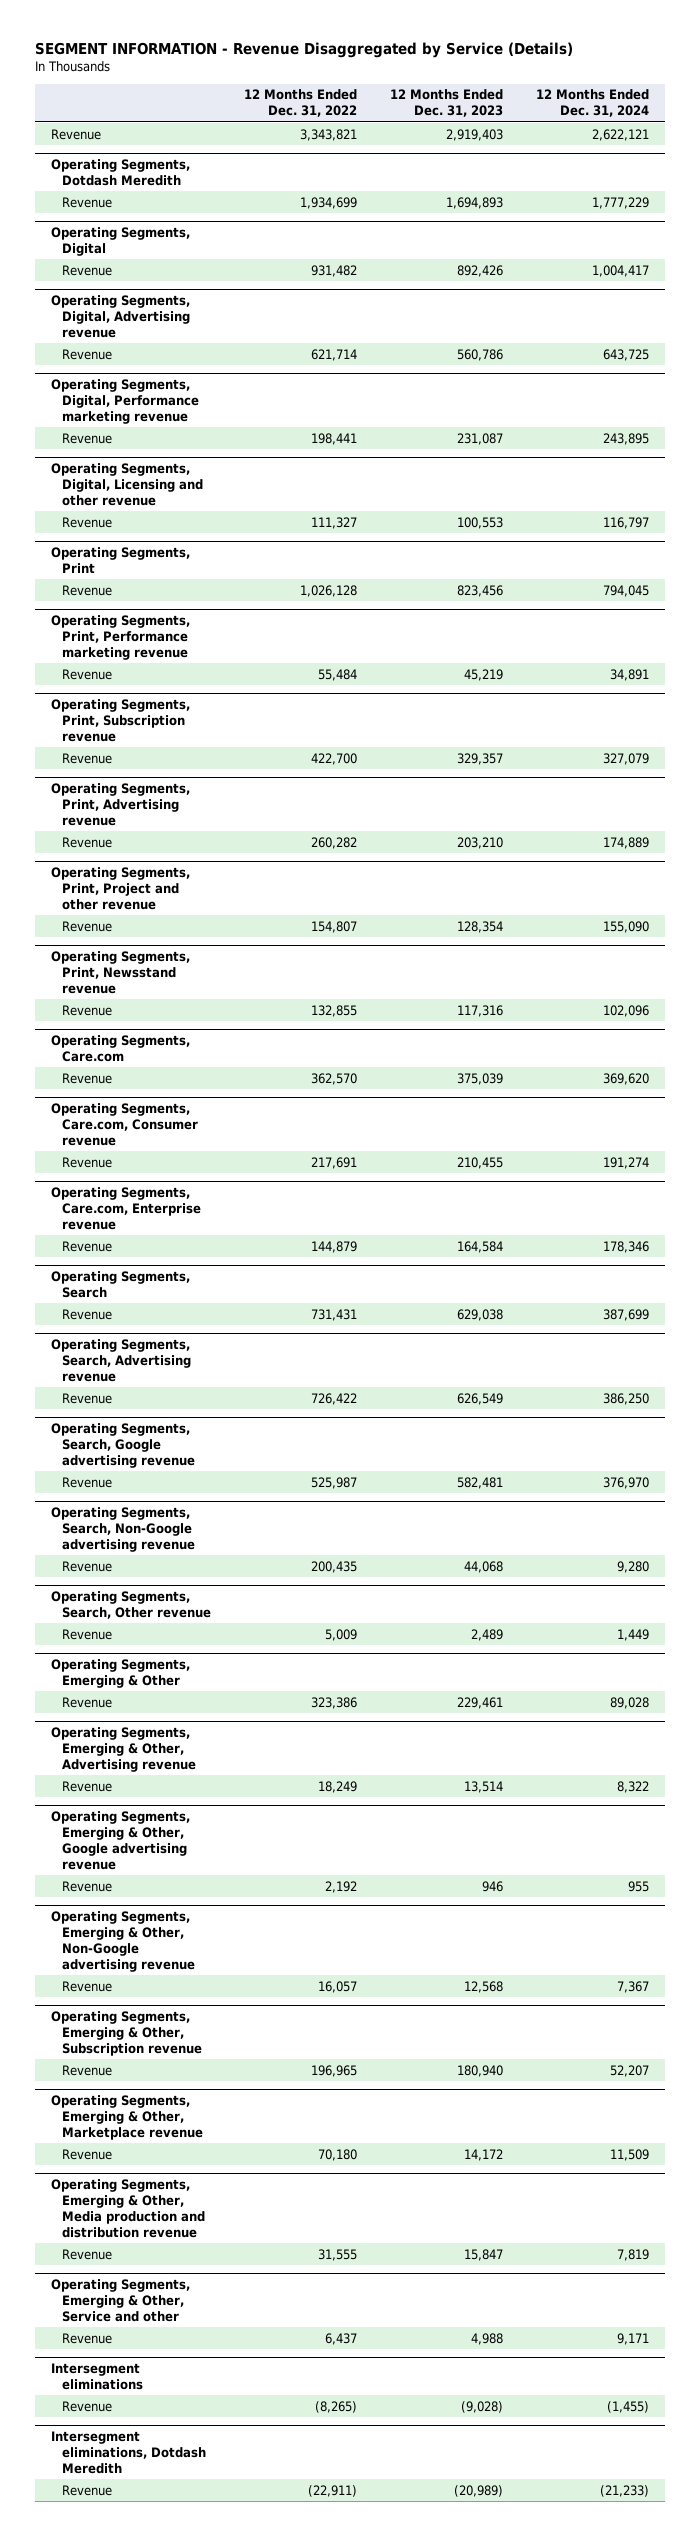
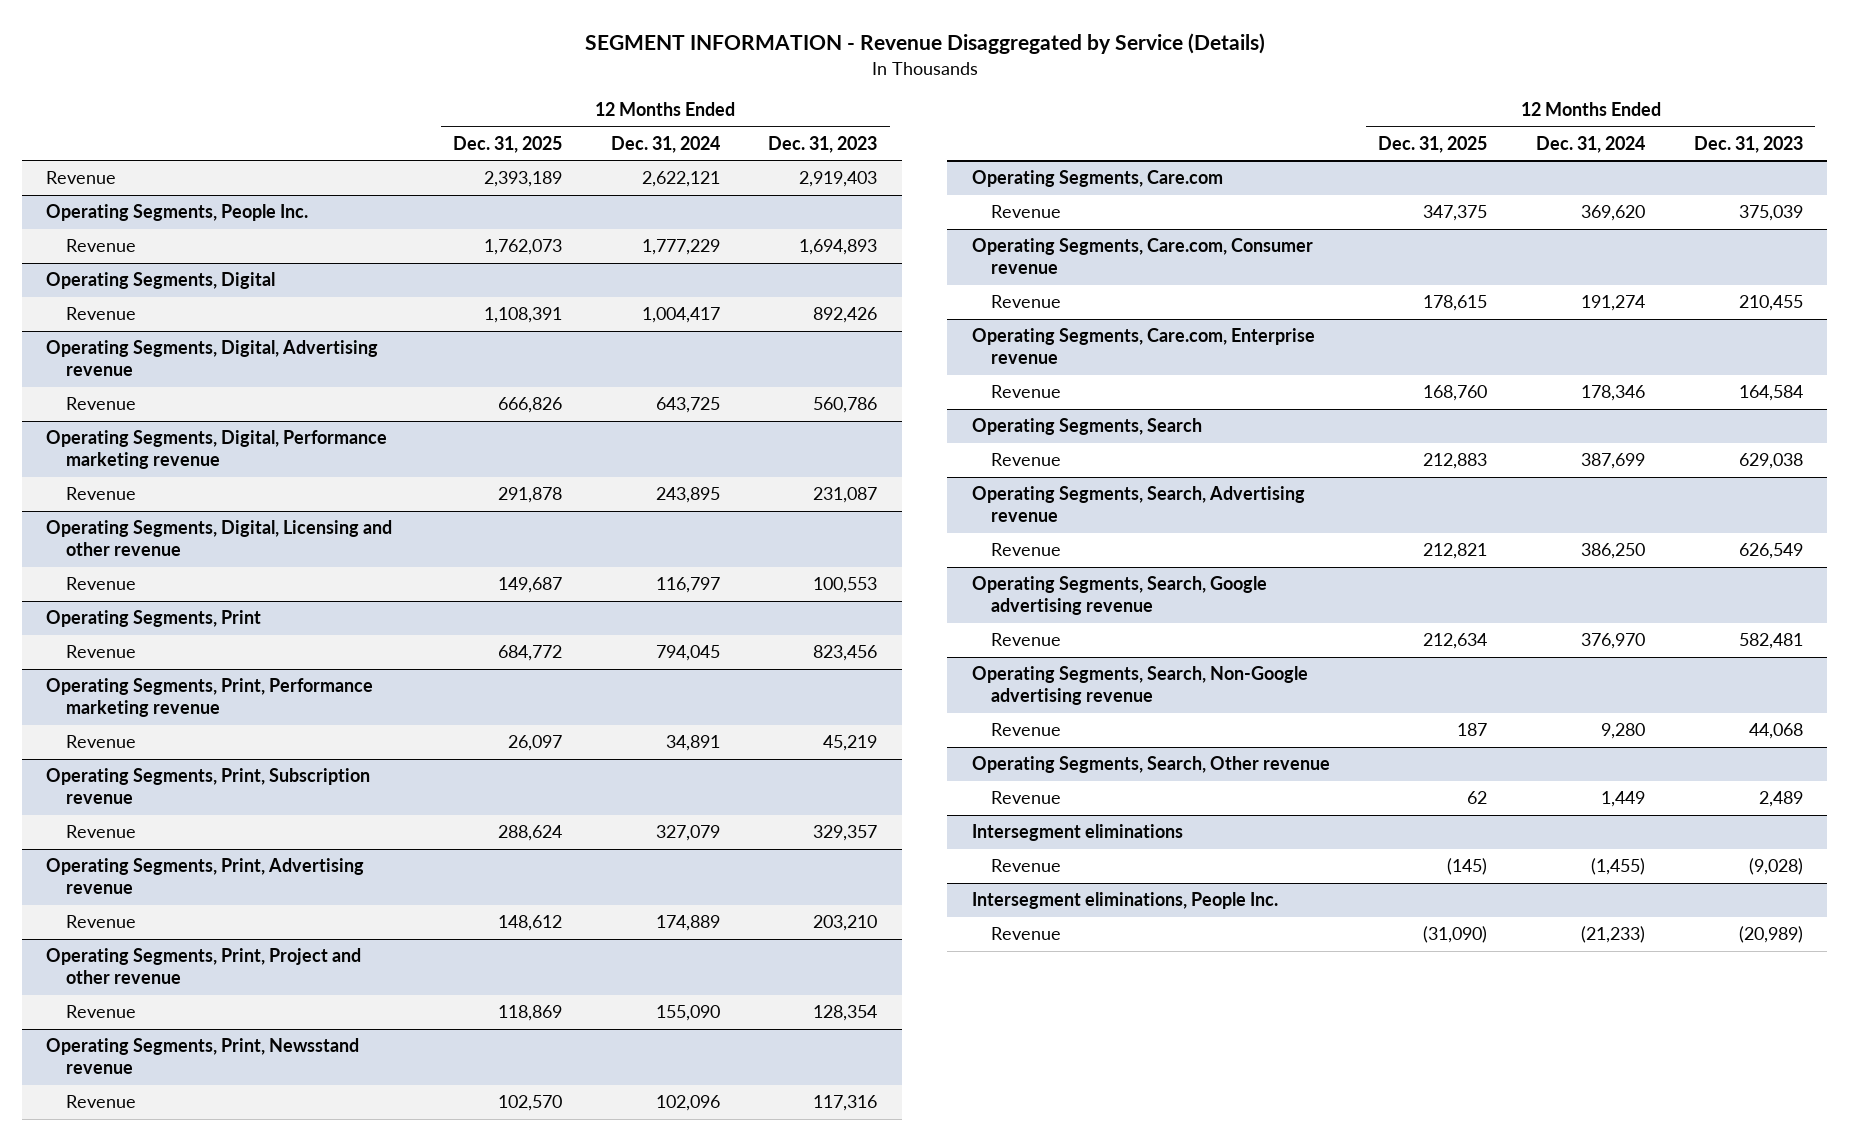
- | 12 Months Ended Dec. 31, 2022 | 12 Months Ended Dec. 31, 2023 | 12 Months Ended Dec. 31, 2024
+ | 12 Months Ended Dec. 31, 2025 | 12 Months Ended Dec. 31, 2024 | 12 Months Ended Dec. 31, 2023
- Operating Segments, Dotdash Meredith
+ Operating Segments, People Inc.
- Operating Segments, Emerging & Other
- Revenue | 323,386 | 229,461 | 89,028
- Operating Segments, Emerging & Other, Advertising revenue
- Revenue | 18,249 | 13,514 | 8,322
- Operating Segments, Emerging & Other, Google advertising revenue
- Revenue | 2,192 | 946 | 955
- Operating Segments, Emerging & Other, Non-Google advertising revenue
- Revenue | 16,057 | 12,568 | 7,367
- Operating Segments, Emerging & Other, Subscription revenue
- Revenue | 196,965 | 180,940 | 52,207
- Operating Segments, Emerging & Other, Marketplace revenue
- Revenue | 70,180 | 14,172 | 11,509
- Operating Segments, Emerging & Other, Media production and distribution revenue
- Revenue | 31,555 | 15,847 | 7,819
- Operating Segments, Emerging & Other, Service and other
- Revenue | 6,437 | 4,988 | 9,171
- Intersegment eliminations, Dotdash Meredith
+ Intersegment eliminations, People Inc.

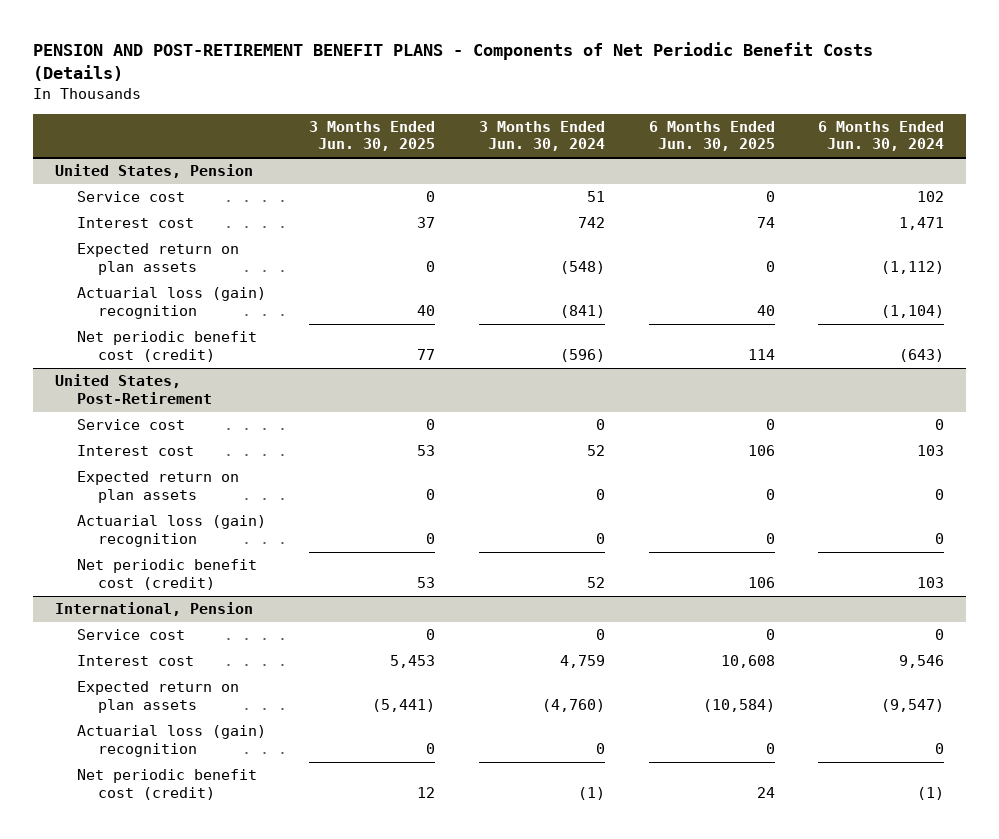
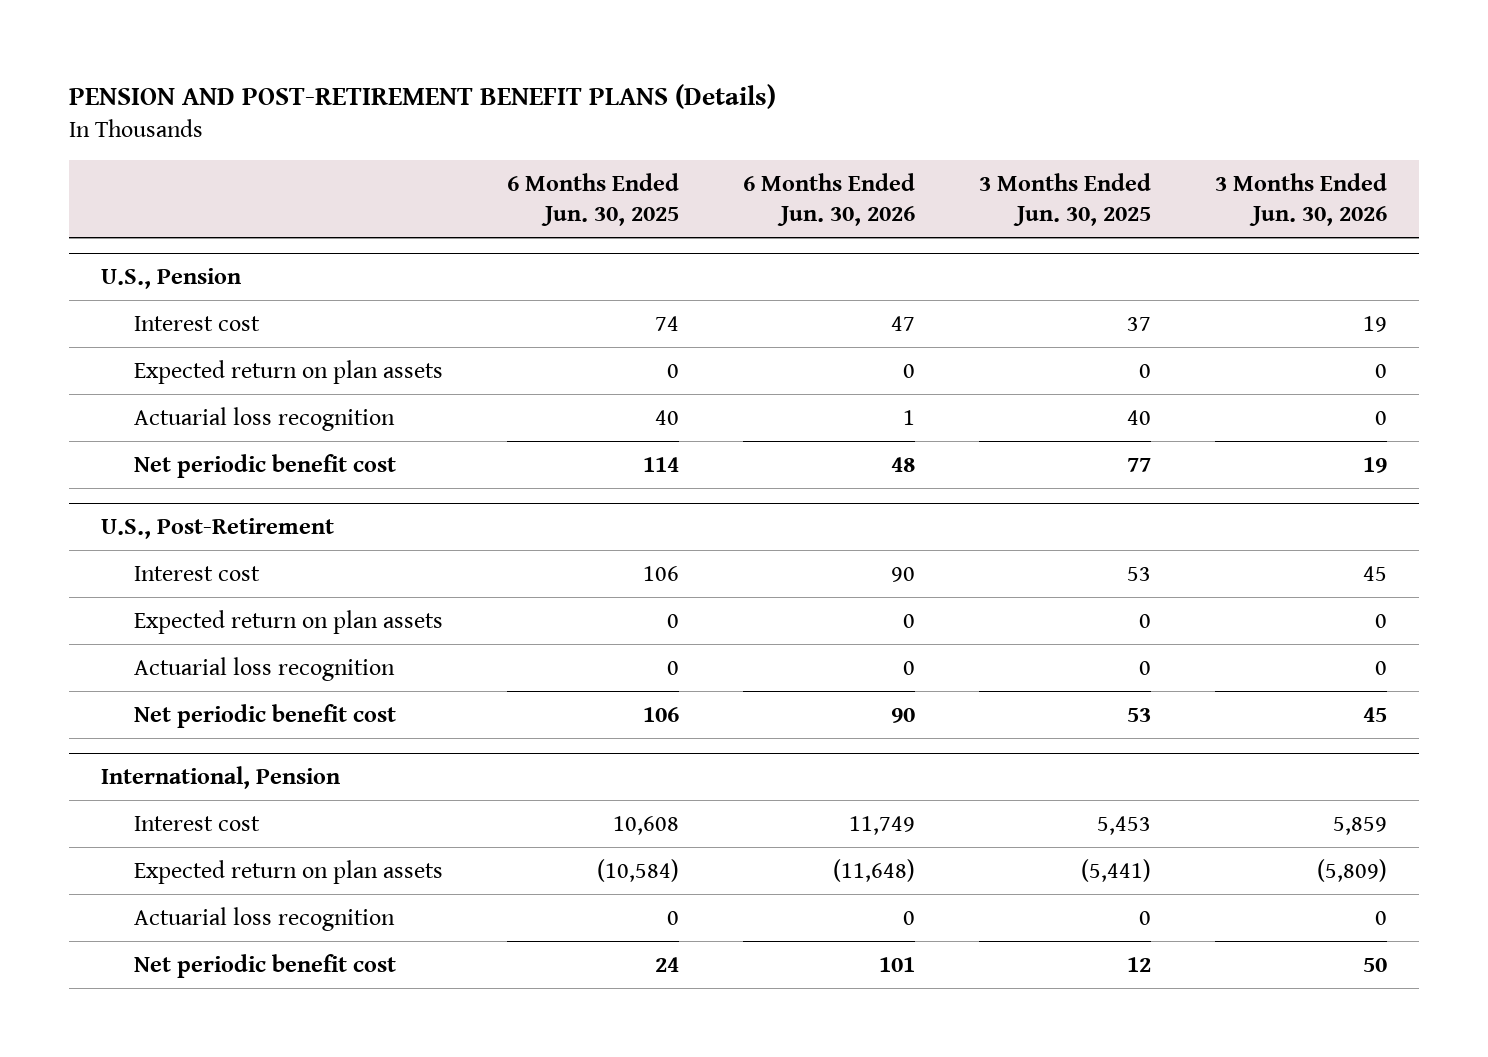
- PENSION AND POST-RETIREMENT BENEFIT PLANS - Components of Net Periodic Benefit Costs (Details)
+ PENSION AND POST-RETIREMENT BENEFIT PLANS (Details)
- | 3 Months Ended Jun. 30, 2025 | 3 Months Ended Jun. 30, 2024 | 6 Months Ended Jun. 30, 2025 | 6 Months Ended Jun. 30, 2024
+ | 6 Months Ended Jun. 30, 2025 | 6 Months Ended Jun. 30, 2026 | 3 Months Ended Jun. 30, 2025 | 3 Months Ended Jun. 30, 2026
- United States, Pension
- Service cost | 0 | 51 | 0 | 102
+ U.S., Pension
- Actuarial loss (gain) recognition | 40 | (841) | 40 | (1,104)
- Net periodic benefit cost (credit) | 77 | (596) | 114 | (643)
- United States, Post-Retirement
- Service cost | 0 | 0 | 0 | 0
+ Actuarial loss recognition | 40 | 1 | 40 | 0
+ Net periodic benefit cost | 114 | 48 | 77 | 19
+ U.S., Post-Retirement
- Actuarial loss (gain) recognition | 0 | 0 | 0 | 0
- Net periodic benefit cost (credit) | 53 | 52 | 106 | 103
+ Actuarial loss recognition | 0 | 0 | 0 | 0
+ Net periodic benefit cost | 106 | 90 | 53 | 45
@ International, Pension
- Service cost | 0 | 0 | 0 | 0
- Actuarial loss (gain) recognition | 0 | 0 | 0 | 0
- Net periodic benefit cost (credit) | 12 | (1) | 24 | (1)
+ Actuarial loss recognition | 0 | 0 | 0 | 0
+ Net periodic benefit cost | 24 | 101 | 12 | 50

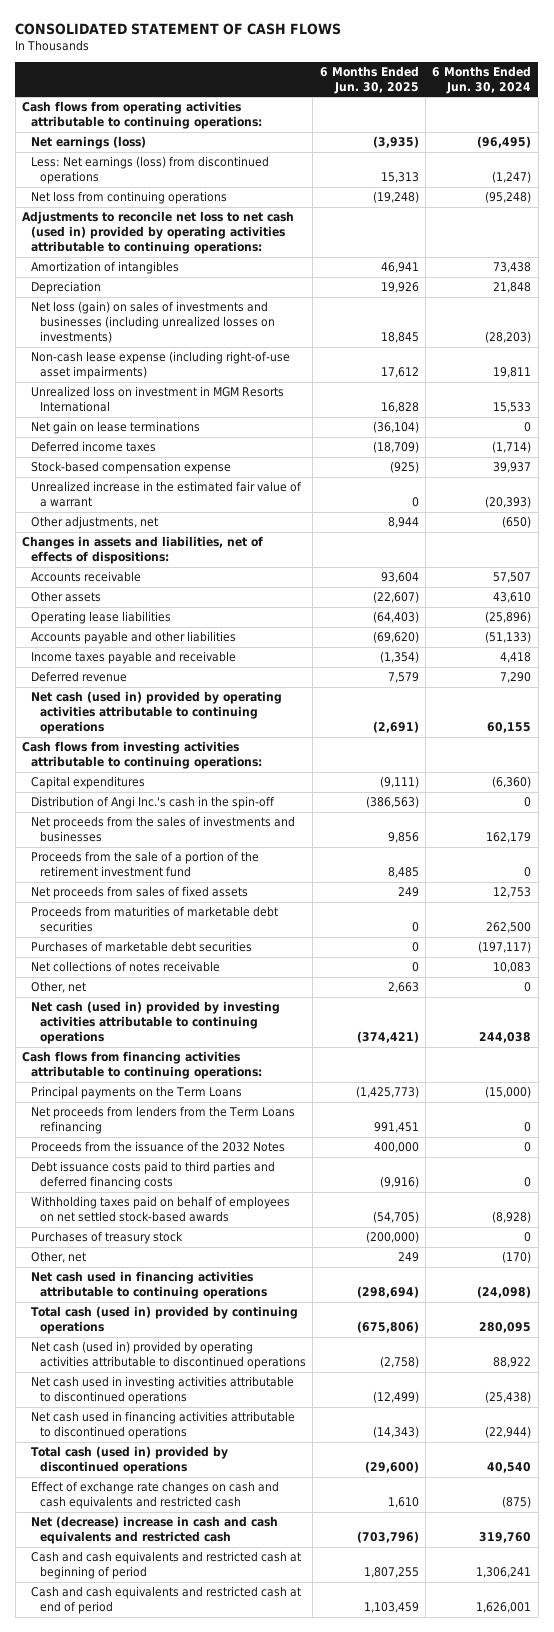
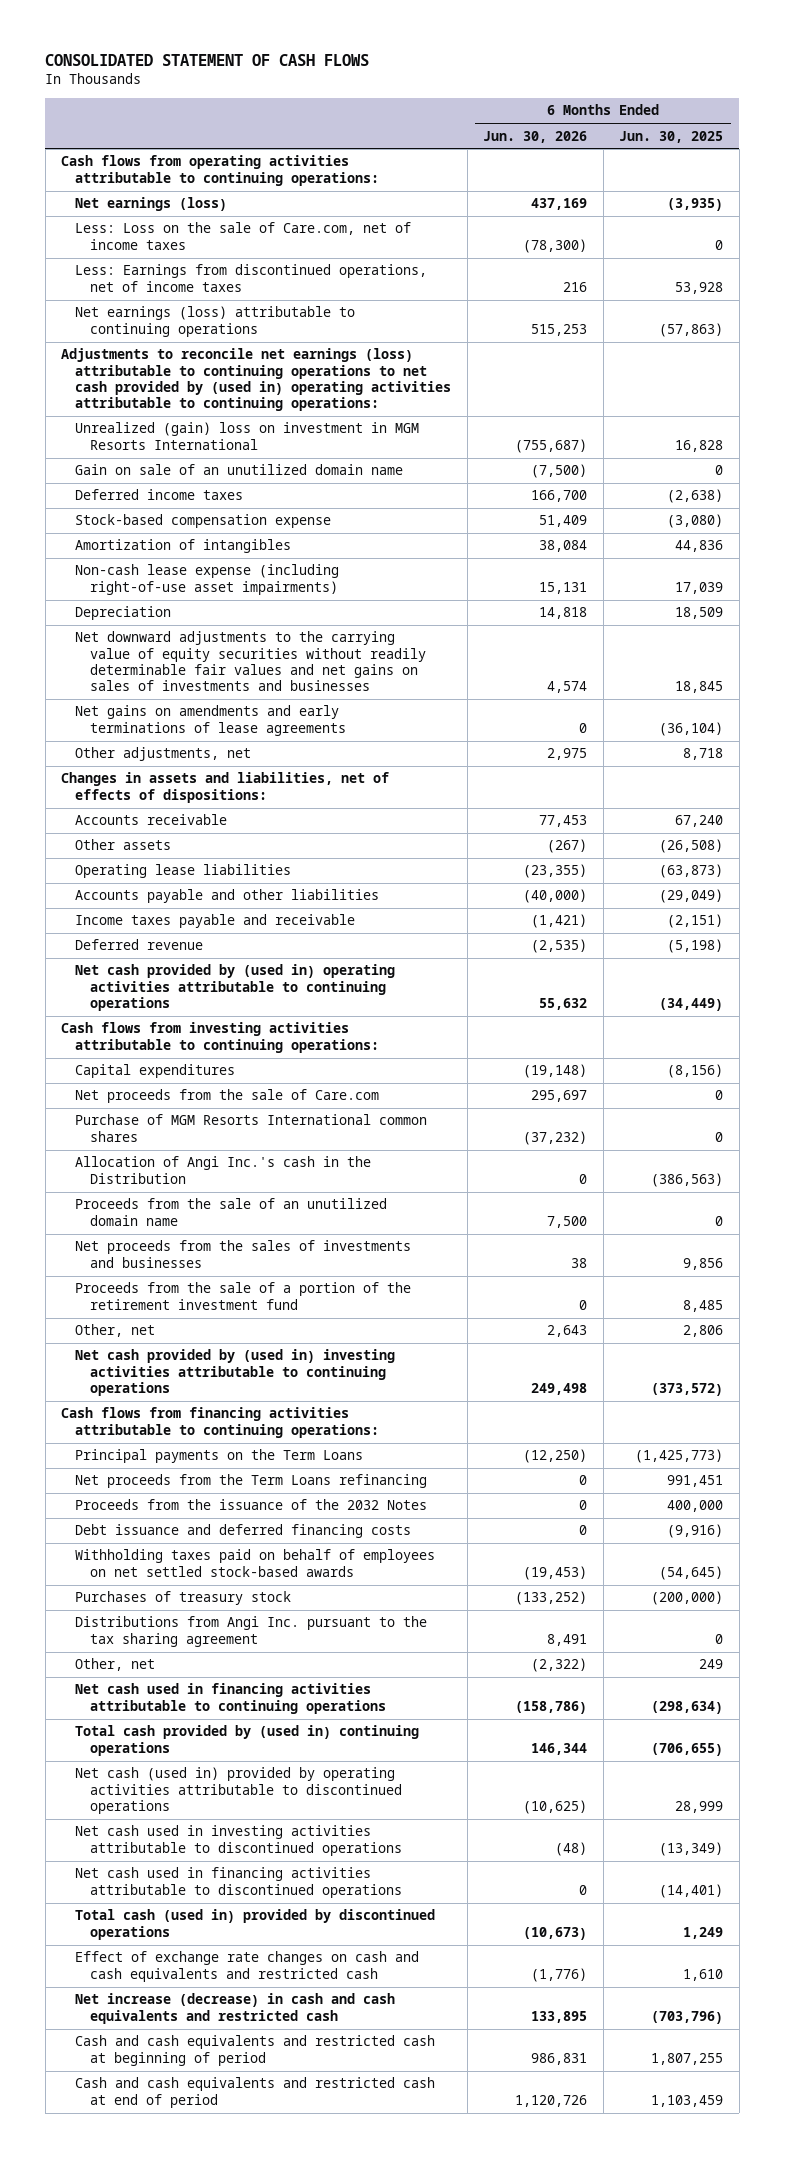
- | 6 Months Ended Jun. 30, 2025 | 6 Months Ended Jun. 30, 2024
+ | 6 Months Ended Jun. 30, 2026 | 6 Months Ended Jun. 30, 2025
- Less: Net earnings (loss) from discontinued operations | 15,313 | (1,247)
- Net loss from continuing operations | (19,248) | (95,248)
- Adjustments to reconcile net loss to net cash (used in) provided by operating activities attributable to continuing operations:
- Amortization of intangibles | 46,941 | 73,438
- Depreciation | 19,926 | 21,848
- Net loss (gain) on sales of investments and businesses (including unrealized losses on investments) | 18,845 | (28,203)
- Non-cash lease expense (including right-of-use asset impairments) | 17,612 | 19,811
- Unrealized loss on investment in MGM Resorts International | 16,828 | 15,533
- Net gain on lease terminations | (36,104) | 0
- Deferred income taxes | (18,709) | (1,714)
- Stock-based compensation expense | (925) | 39,937
- Unrealized increase in the estimated fair value of a warrant | 0 | (20,393)
- Other adjustments, net | 8,944 | (650)
+ Less: Loss on the sale of Care.com, net of income taxes | (78,300) | 0
+ Less: Earnings from discontinued operations, net of income taxes | 216 | 53,928
+ Net earnings (loss) attributable to continuing operations | 515,253 | (57,863)
+ Adjustments to reconcile net earnings (loss) attributable to continuing operations to net cash provided by (used in) operating activities attributable to continuing operations:
+ Unrealized (gain) loss on investment in MGM Resorts International | (755,687) | 16,828
+ Gain on sale of an unutilized domain name | (7,500) | 0
+ Deferred income taxes | 166,700 | (2,638)
+ Stock-based compensation expense | 51,409 | (3,080)
+ Amortization of intangibles | 38,084 | 44,836
+ Non-cash lease expense (including right-of-use asset impairments) | 15,131 | 17,039
+ Depreciation | 14,818 | 18,509
+ Net downward adjustments to the carrying value of equity securities without readily determinable fair values and net gains on sales of investments and businesses | 4,574 | 18,845
+ Net gains on amendments and early terminations of lease agreements | 0 | (36,104)
+ Other adjustments, net | 2,975 | 8,718
- Accounts receivable | 93,604 | 57,507
- Other assets | (22,607) | 43,610
- Operating lease liabilities | (64,403) | (25,896)
- Accounts payable and other liabilities | (69,620) | (51,133)
- Income taxes payable and receivable | (1,354) | 4,418
- Deferred revenue | 7,579 | 7,290
- Net cash (used in) provided by operating activities attributable to continuing operations | (2,691) | 60,155
+ Accounts receivable | 77,453 | 67,240
+ Other assets | (267) | (26,508)
+ Operating lease liabilities | (23,355) | (63,873)
+ Accounts payable and other liabilities | (40,000) | (29,049)
+ Income taxes payable and receivable | (1,421) | (2,151)
+ Deferred revenue | (2,535) | (5,198)
+ Net cash provided by (used in) operating activities attributable to continuing operations | 55,632 | (34,449)
- Capital expenditures | (9,111) | (6,360)
- Distribution of Angi Inc.'s cash in the spin-off | (386,563) | 0
+ Capital expenditures | (19,148) | (8,156)
+ Net proceeds from the sale of Care.com | 295,697 | 0
+ Purchase of MGM Resorts International common shares | (37,232) | 0
+ Allocation of Angi Inc.'s cash in the Distribution | 0 | (386,563)
+ Proceeds from the sale of an unutilized domain name | 7,500 | 0
- Net proceeds from sales of fixed assets | 249 | 12,753
- Proceeds from maturities of marketable debt securities | 0 | 262,500
- Purchases of marketable debt securities | 0 | (197,117)
- Net collections of notes receivable | 0 | 10,083
- Other, net | 2,663 | 0
- Net cash (used in) provided by investing activities attributable to continuing operations | (374,421) | 244,038
+ Other, net | 2,643 | 2,806
+ Net cash provided by (used in) investing activities attributable to continuing operations | 249,498 | (373,572)
- Net proceeds from lenders from the Term Loans refinancing | 991,451 | 0
+ Net proceeds from the Term Loans refinancing | 0 | 991,451
- Debt issuance costs paid to third parties and deferred financing costs | (9,916) | 0
- Withholding taxes paid on behalf of employees on net settled stock-based awards | (54,705) | (8,928)
+ Debt issuance and deferred financing costs | 0 | (9,916)
+ Withholding taxes paid on behalf of employees on net settled stock-based awards | (19,453) | (54,645)
+ Distributions from Angi Inc. pursuant to the tax sharing agreement | 8,491 | 0
- Net cash used in financing activities attributable to continuing operations | (298,694) | (24,098)
- Total cash (used in) provided by continuing operations | (675,806) | 280,095
- Net cash (used in) provided by operating activities attributable to discontinued operations | (2,758) | 88,922
- Net cash used in investing activities attributable to discontinued operations | (12,499) | (25,438)
- Net cash used in financing activities attributable to discontinued operations | (14,343) | (22,944)
- Total cash (used in) provided by discontinued operations | (29,600) | 40,540
+ Net cash used in financing activities attributable to continuing operations | (158,786) | (298,634)
+ Total cash provided by (used in) continuing operations | 146,344 | (706,655)
+ Net cash (used in) provided by operating activities attributable to discontinued operations | (10,625) | 28,999
+ Net cash used in investing activities attributable to discontinued operations | (48) | (13,349)
+ Net cash used in financing activities attributable to discontinued operations | 0 | (14,401)
+ Total cash (used in) provided by discontinued operations | (10,673) | 1,249
- Net (decrease) increase in cash and cash equivalents and restricted cash | (703,796) | 319,760
+ Net increase (decrease) in cash and cash equivalents and restricted cash | 133,895 | (703,796)

